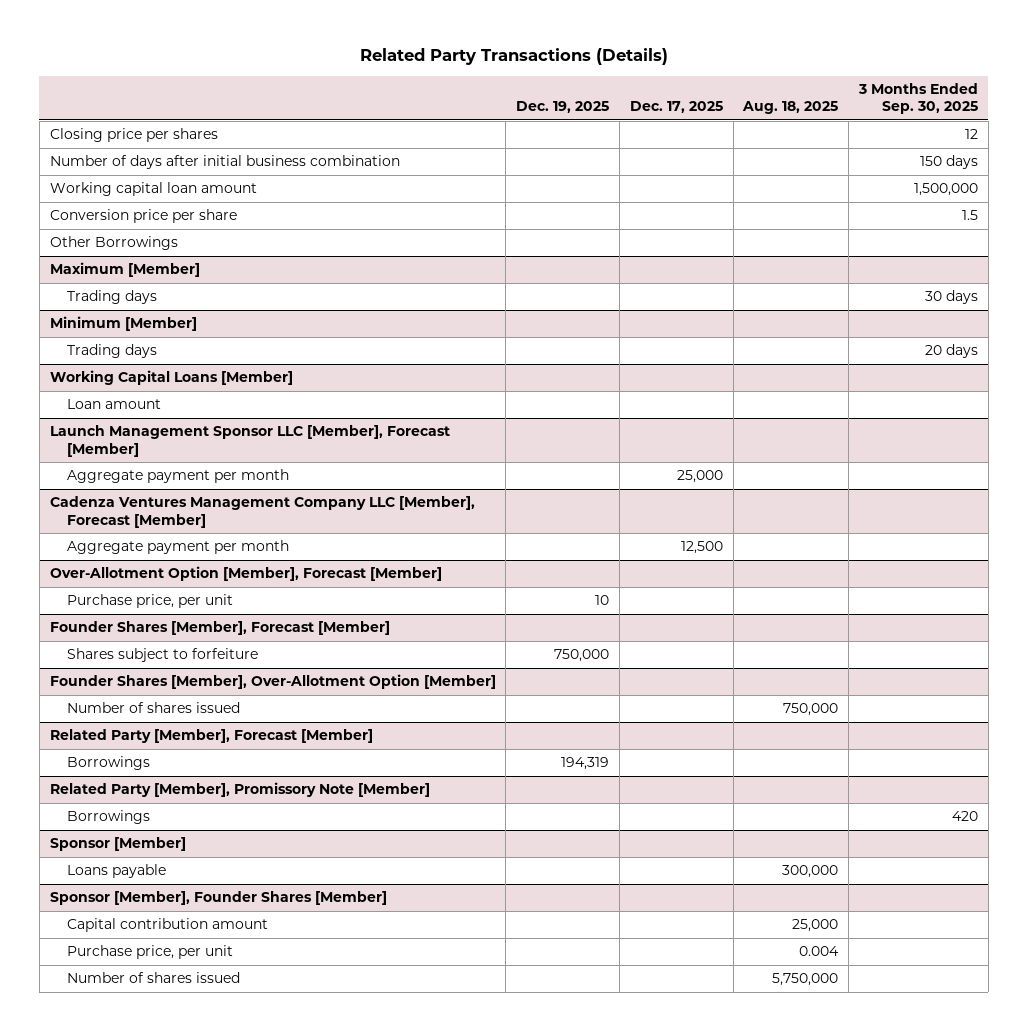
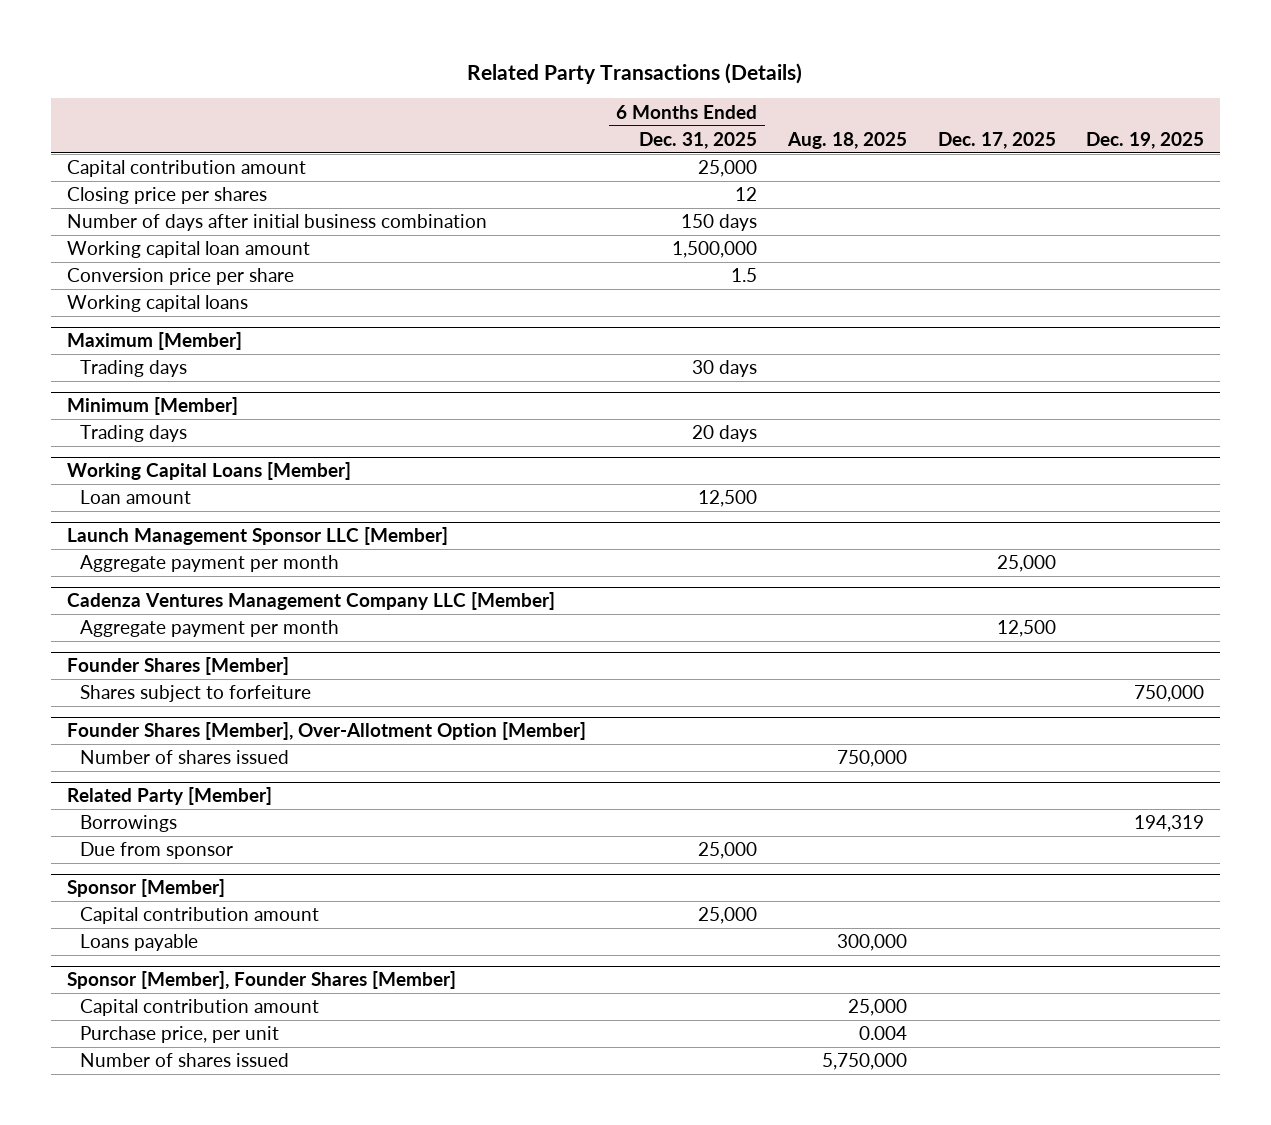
- | Dec. 19, 2025 | Dec. 17, 2025 | Aug. 18, 2025 | 3 Months Ended Sep. 30, 2025
+ | 6 Months Ended Dec. 31, 2025 | Aug. 18, 2025 | Dec. 17, 2025 | Dec. 19, 2025
+ Capital contribution amount | 25,000 | | |
- Other Borrowings
+ Working capital loans
- Launch Management Sponsor LLC [Member], Forecast [Member]
+ Launch Management Sponsor LLC [Member]
- Cadenza Ventures Management Company LLC [Member], Forecast [Member]
+ Cadenza Ventures Management Company LLC [Member]
- Over-Allotment Option [Member], Forecast [Member]
- Purchase price, per unit | 10 | | |
- Founder Shares [Member], Forecast [Member]
+ Founder Shares [Member]
- Related Party [Member], Forecast [Member]
+ Related Party [Member]
- Related Party [Member], Promissory Note [Member]
- Borrowings | | | | 420
+ Due from sponsor | 25,000 | | |
@ Sponsor [Member]
+ Capital contribution amount | 25,000 | | |

